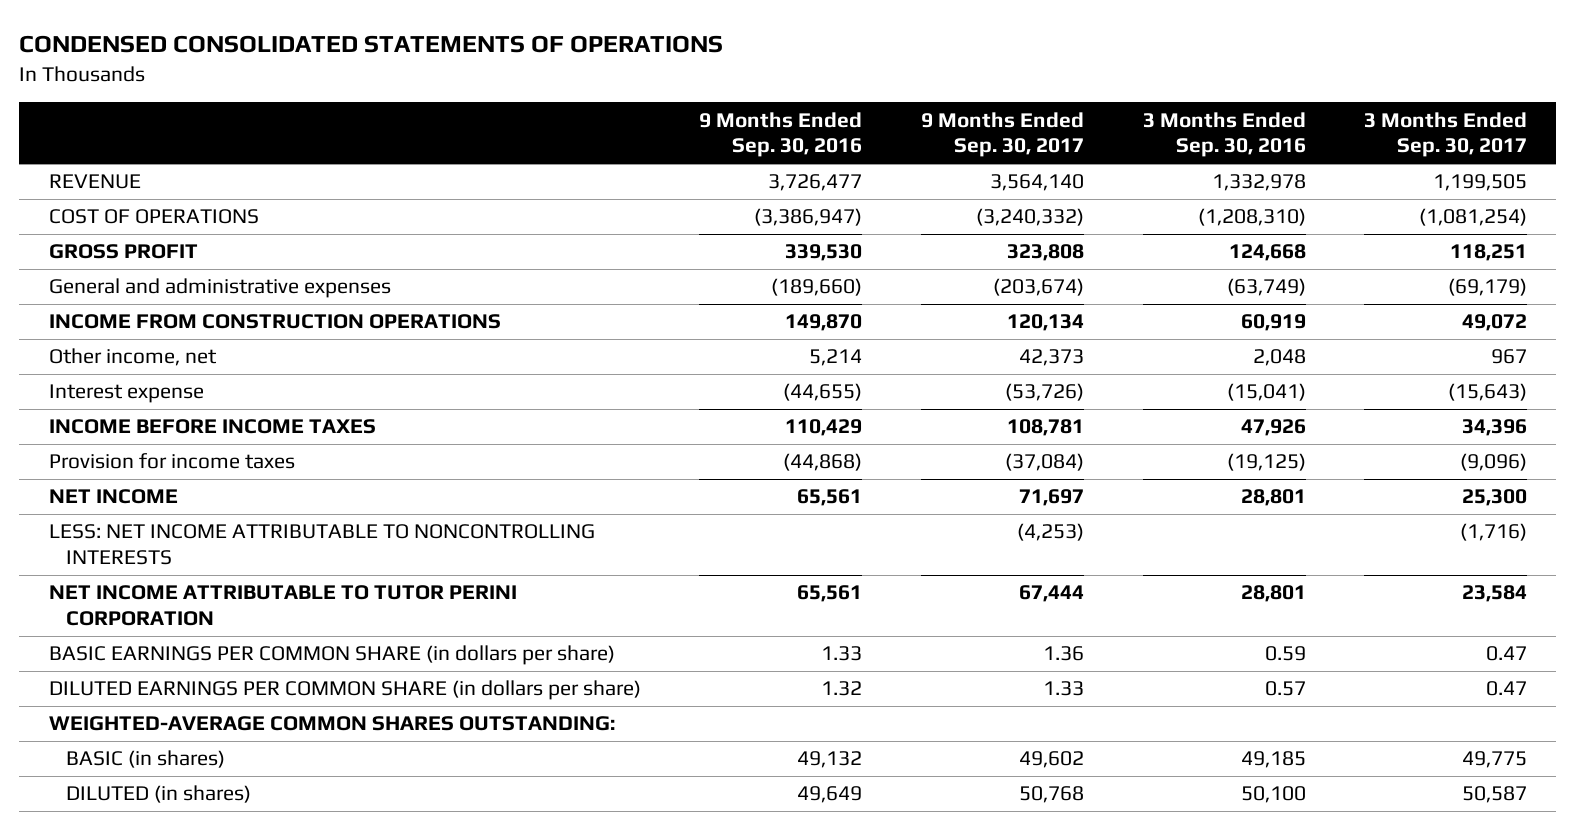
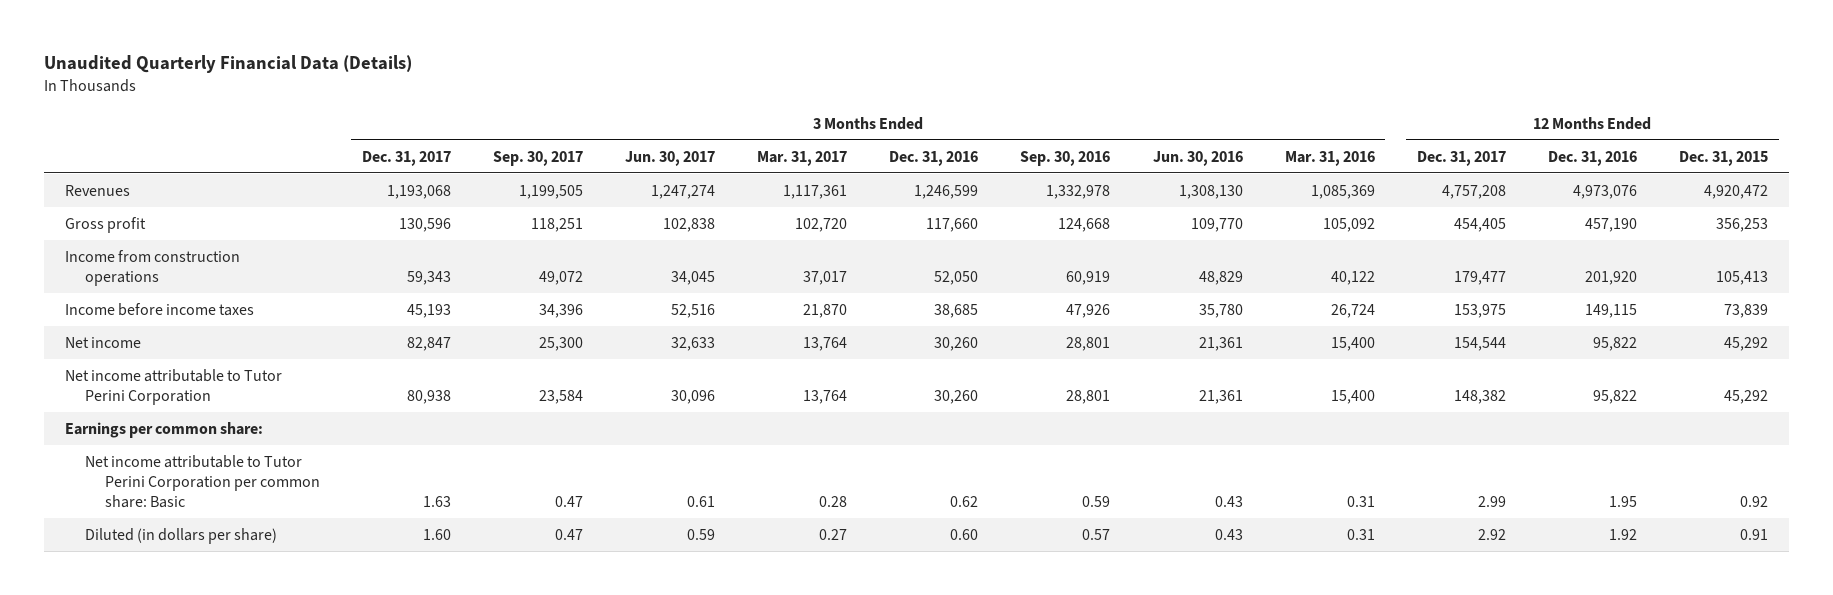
- CONDENSED CONSOLIDATED STATEMENTS OF OPERATIONS
+ Unaudited Quarterly Financial Data (Details)
- | 9 Months Ended Sep. 30, 2016 | 9 Months Ended Sep. 30, 2017 | 3 Months Ended Sep. 30, 2016 | 3 Months Ended Sep. 30, 2017
+ | 3 Months Ended Dec. 31, 2017 | 3 Months Ended Sep. 30, 2017 | 3 Months Ended Jun. 30, 2017 | 3 Months Ended Mar. 31, 2017 | 3 Months Ended Dec. 31, 2016 | 3 Months Ended Sep. 30, 2016 | 3 Months Ended Jun. 30, 2016 | 3 Months Ended Mar. 31, 2016 | 12 Months Ended Dec. 31, 2017 | 12 Months Ended Dec. 31, 2016 | 12 Months Ended Dec. 31, 2015
- REVENUE | 3,726,477 | 3,564,140 | 1,332,978 | 1,199,505
- COST OF OPERATIONS | (3,386,947) | (3,240,332) | (1,208,310) | (1,081,254)
- GROSS PROFIT | 339,530 | 323,808 | 124,668 | 118,251
- General and administrative expenses | (189,660) | (203,674) | (63,749) | (69,179)
- INCOME FROM CONSTRUCTION OPERATIONS | 149,870 | 120,134 | 60,919 | 49,072
- Other income, net | 5,214 | 42,373 | 2,048 | 967
- Interest expense | (44,655) | (53,726) | (15,041) | (15,643)
- INCOME BEFORE INCOME TAXES | 110,429 | 108,781 | 47,926 | 34,396
- Provision for income taxes | (44,868) | (37,084) | (19,125) | (9,096)
- NET INCOME | 65,561 | 71,697 | 28,801 | 25,300
- LESS: NET INCOME ATTRIBUTABLE TO NONCONTROLLING INTERESTS | | (4,253) | | (1,716)
- NET INCOME ATTRIBUTABLE TO TUTOR PERINI CORPORATION | 65,561 | 67,444 | 28,801 | 23,584
- BASIC EARNINGS PER COMMON SHARE (in dollars per share) | 1.33 | 1.36 | 0.59 | 0.47
- DILUTED EARNINGS PER COMMON SHARE (in dollars per share) | 1.32 | 1.33 | 0.57 | 0.47
- WEIGHTED-AVERAGE COMMON SHARES OUTSTANDING:
- BASIC (in shares) | 49,132 | 49,602 | 49,185 | 49,775
- DILUTED (in shares) | 49,649 | 50,768 | 50,100 | 50,587
+ Revenues | 1,193,068 | 1,199,505 | 1,247,274 | 1,117,361 | 1,246,599 | 1,332,978 | 1,308,130 | 1,085,369 | 4,757,208 | 4,973,076 | 4,920,472
+ Gross profit | 130,596 | 118,251 | 102,838 | 102,720 | 117,660 | 124,668 | 109,770 | 105,092 | 454,405 | 457,190 | 356,253
+ Income from construction operations | 59,343 | 49,072 | 34,045 | 37,017 | 52,050 | 60,919 | 48,829 | 40,122 | 179,477 | 201,920 | 105,413
+ Income before income taxes | 45,193 | 34,396 | 52,516 | 21,870 | 38,685 | 47,926 | 35,780 | 26,724 | 153,975 | 149,115 | 73,839
+ Net income | 82,847 | 25,300 | 32,633 | 13,764 | 30,260 | 28,801 | 21,361 | 15,400 | 154,544 | 95,822 | 45,292
+ Net income attributable to Tutor Perini Corporation | 80,938 | 23,584 | 30,096 | 13,764 | 30,260 | 28,801 | 21,361 | 15,400 | 148,382 | 95,822 | 45,292
+ Earnings per common share:
+ Net income attributable to Tutor Perini Corporation per common share: Basic | 1.63 | 0.47 | 0.61 | 0.28 | 0.62 | 0.59 | 0.43 | 0.31 | 2.99 | 1.95 | 0.92
+ Diluted (in dollars per share) | 1.60 | 0.47 | 0.59 | 0.27 | 0.60 | 0.57 | 0.43 | 0.31 | 2.92 | 1.92 | 0.91

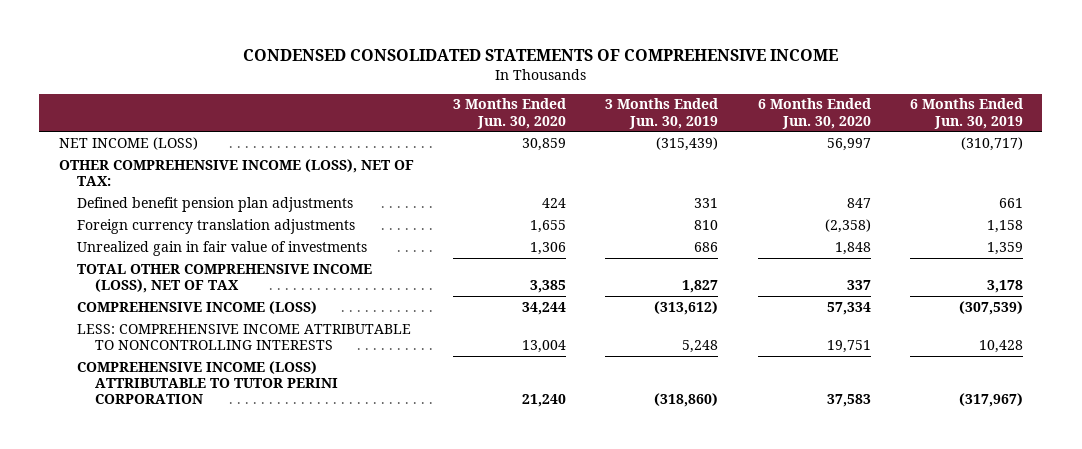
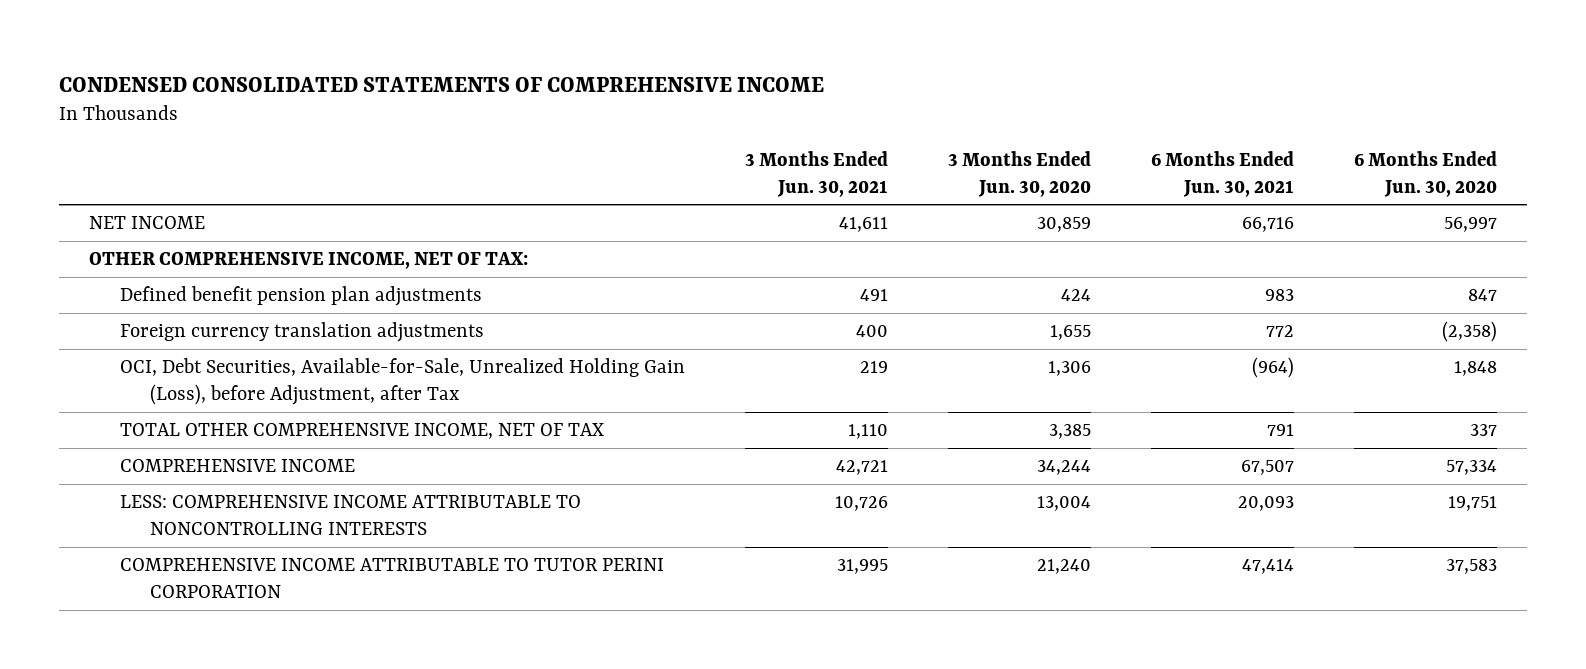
- | 3 Months Ended Jun. 30, 2020 | 3 Months Ended Jun. 30, 2019 | 6 Months Ended Jun. 30, 2020 | 6 Months Ended Jun. 30, 2019
+ | 3 Months Ended Jun. 30, 2021 | 3 Months Ended Jun. 30, 2020 | 6 Months Ended Jun. 30, 2021 | 6 Months Ended Jun. 30, 2020
- NET INCOME (LOSS) | 30,859 | (315,439) | 56,997 | (310,717)
- OTHER COMPREHENSIVE INCOME (LOSS), NET OF TAX:
+ NET INCOME | 41,611 | 30,859 | 66,716 | 56,997
+ OTHER COMPREHENSIVE INCOME, NET OF TAX:
- Unrealized gain in fair value of investments | 1,306 | 686 | 1,848 | 1,359
- TOTAL OTHER COMPREHENSIVE INCOME (LOSS), NET OF TAX | 3,385 | 1,827 | 337 | 3,178
- COMPREHENSIVE INCOME (LOSS) | 34,244 | (313,612) | 57,334 | (307,539)
+ OCI, Debt Securities, Available-for-Sale, Unrealized Holding Gain (Loss), before Adjustment, after Tax | 219 | 1,306 | (964) | 1,848
+ TOTAL OTHER COMPREHENSIVE INCOME, NET OF TAX | 1,110 | 3,385 | 791 | 337
+ COMPREHENSIVE INCOME | 42,721 | 34,244 | 67,507 | 57,334
- COMPREHENSIVE INCOME (LOSS) ATTRIBUTABLE TO TUTOR PERINI CORPORATION | 21,240 | (318,860) | 37,583 | (317,967)
+ COMPREHENSIVE INCOME ATTRIBUTABLE TO TUTOR PERINI CORPORATION | 31,995 | 21,240 | 47,414 | 37,583

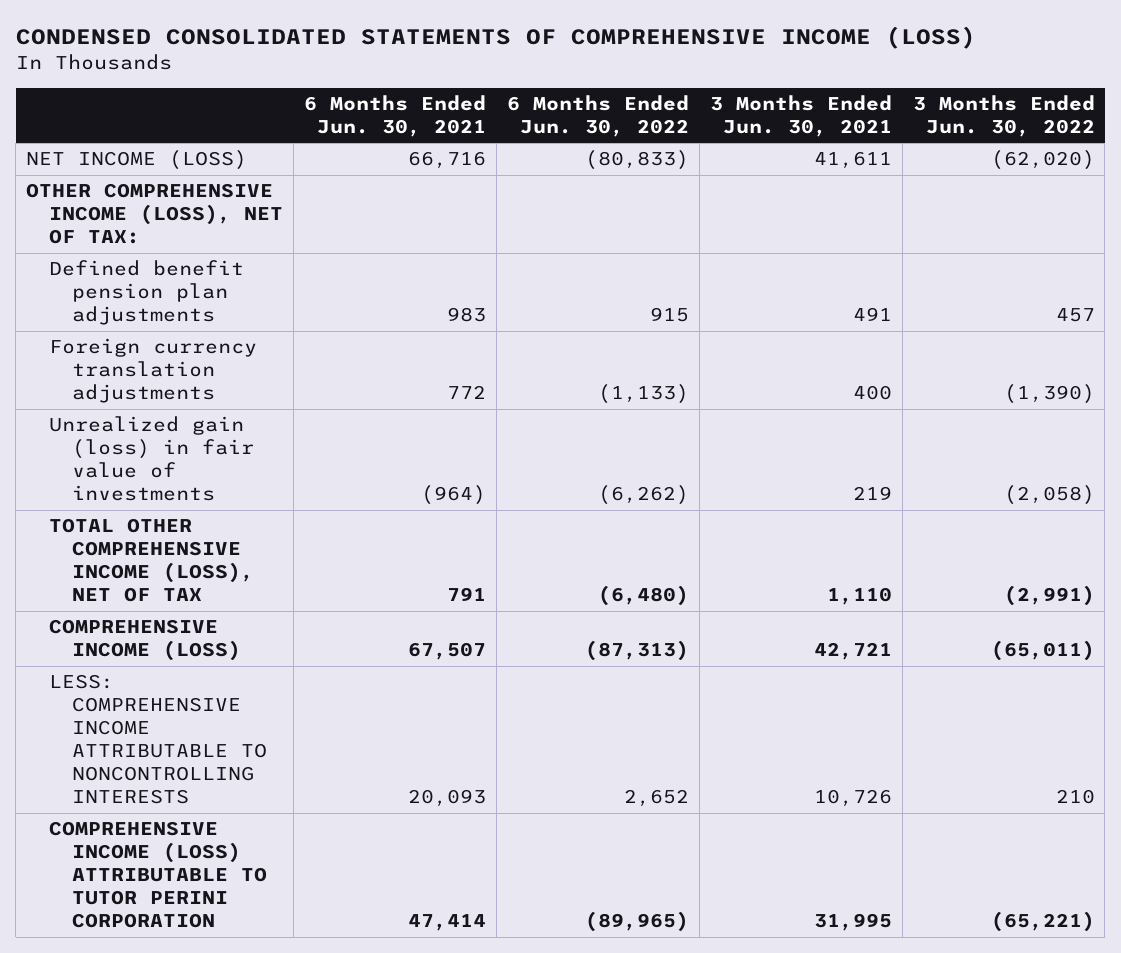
- CONDENSED CONSOLIDATED STATEMENTS OF COMPREHENSIVE INCOME
+ CONDENSED CONSOLIDATED STATEMENTS OF COMPREHENSIVE INCOME (LOSS)
- | 3 Months Ended Jun. 30, 2021 | 3 Months Ended Jun. 30, 2020 | 6 Months Ended Jun. 30, 2021 | 6 Months Ended Jun. 30, 2020
+ | 6 Months Ended Jun. 30, 2021 | 6 Months Ended Jun. 30, 2022 | 3 Months Ended Jun. 30, 2021 | 3 Months Ended Jun. 30, 2022
- NET INCOME | 41,611 | 30,859 | 66,716 | 56,997
- OTHER COMPREHENSIVE INCOME, NET OF TAX:
+ NET INCOME (LOSS) | 66,716 | (80,833) | 41,611 | (62,020)
+ OTHER COMPREHENSIVE INCOME (LOSS), NET OF TAX:
- OCI, Debt Securities, Available-for-Sale, Unrealized Holding Gain (Loss), before Adjustment, after Tax | 219 | 1,306 | (964) | 1,848
- TOTAL OTHER COMPREHENSIVE INCOME, NET OF TAX | 1,110 | 3,385 | 791 | 337
- COMPREHENSIVE INCOME | 42,721 | 34,244 | 67,507 | 57,334
+ Unrealized gain (loss) in fair value of investments | (964) | (6,262) | 219 | (2,058)
+ TOTAL OTHER COMPREHENSIVE INCOME (LOSS), NET OF TAX | 791 | (6,480) | 1,110 | (2,991)
+ COMPREHENSIVE INCOME (LOSS) | 67,507 | (87,313) | 42,721 | (65,011)
- COMPREHENSIVE INCOME ATTRIBUTABLE TO TUTOR PERINI CORPORATION | 31,995 | 21,240 | 47,414 | 37,583
+ COMPREHENSIVE INCOME (LOSS) ATTRIBUTABLE TO TUTOR PERINI CORPORATION | 47,414 | (89,965) | 31,995 | (65,221)

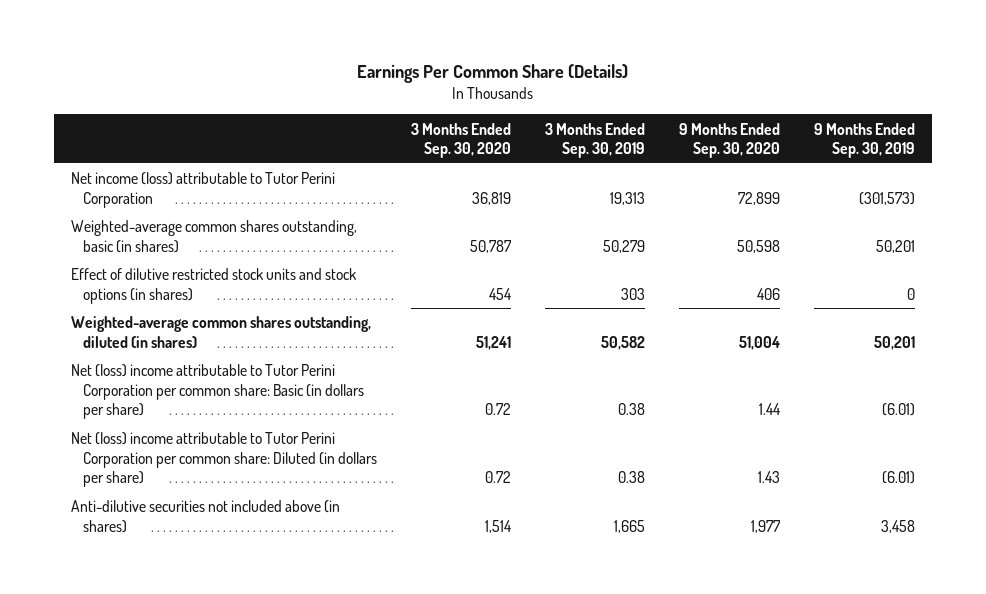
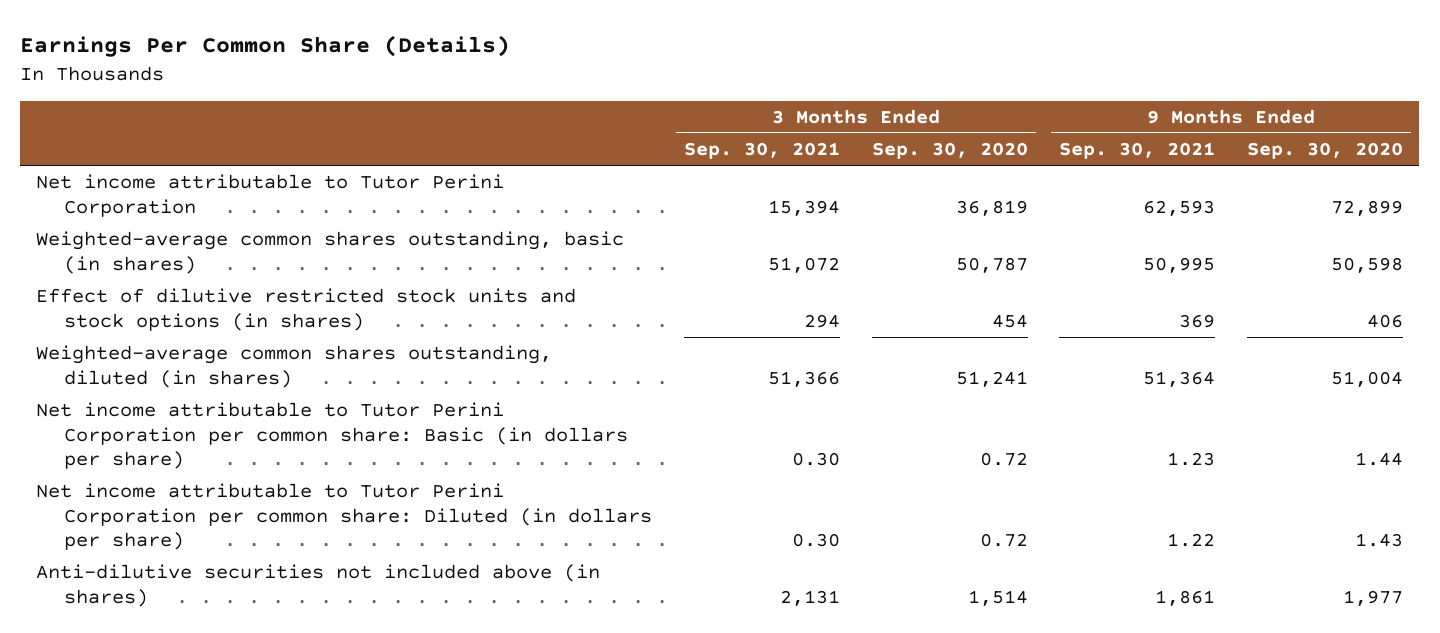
- | 3 Months Ended Sep. 30, 2020 | 3 Months Ended Sep. 30, 2019 | 9 Months Ended Sep. 30, 2020 | 9 Months Ended Sep. 30, 2019
+ | 3 Months Ended Sep. 30, 2021 | 3 Months Ended Sep. 30, 2020 | 9 Months Ended Sep. 30, 2021 | 9 Months Ended Sep. 30, 2020
- Net income (loss) attributable to Tutor Perini Corporation | 36,819 | 19,313 | 72,899 | (301,573)
+ Net income attributable to Tutor Perini Corporation | 15,394 | 36,819 | 62,593 | 72,899
- Net (loss) income attributable to Tutor Perini Corporation per common share: Basic (in dollars per share) | 0.72 | 0.38 | 1.44 | (6.01)
- Net (loss) income attributable to Tutor Perini Corporation per common share: Diluted (in dollars per share) | 0.72 | 0.38 | 1.43 | (6.01)
+ Net income attributable to Tutor Perini Corporation per common share: Basic (in dollars per share) | 0.30 | 0.72 | 1.23 | 1.44
+ Net income attributable to Tutor Perini Corporation per common share: Diluted (in dollars per share) | 0.30 | 0.72 | 1.22 | 1.43

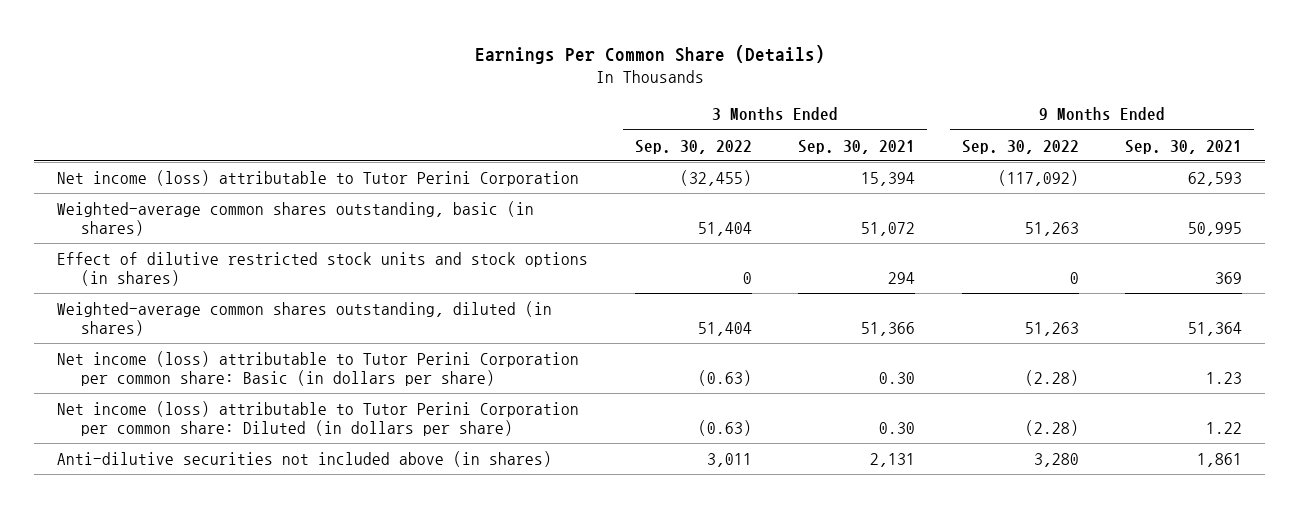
- | 3 Months Ended Sep. 30, 2021 | 3 Months Ended Sep. 30, 2020 | 9 Months Ended Sep. 30, 2021 | 9 Months Ended Sep. 30, 2020
+ | 3 Months Ended Sep. 30, 2022 | 3 Months Ended Sep. 30, 2021 | 9 Months Ended Sep. 30, 2022 | 9 Months Ended Sep. 30, 2021
- Net income attributable to Tutor Perini Corporation | 15,394 | 36,819 | 62,593 | 72,899
+ Net income (loss) attributable to Tutor Perini Corporation | (32,455) | 15,394 | (117,092) | 62,593
- Net income attributable to Tutor Perini Corporation per common share: Basic (in dollars per share) | 0.30 | 0.72 | 1.23 | 1.44
- Net income attributable to Tutor Perini Corporation per common share: Diluted (in dollars per share) | 0.30 | 0.72 | 1.22 | 1.43
+ Net income (loss) attributable to Tutor Perini Corporation per common share: Basic (in dollars per share) | (0.63) | 0.30 | (2.28) | 1.23
+ Net income (loss) attributable to Tutor Perini Corporation per common share: Diluted (in dollars per share) | (0.63) | 0.30 | (2.28) | 1.22

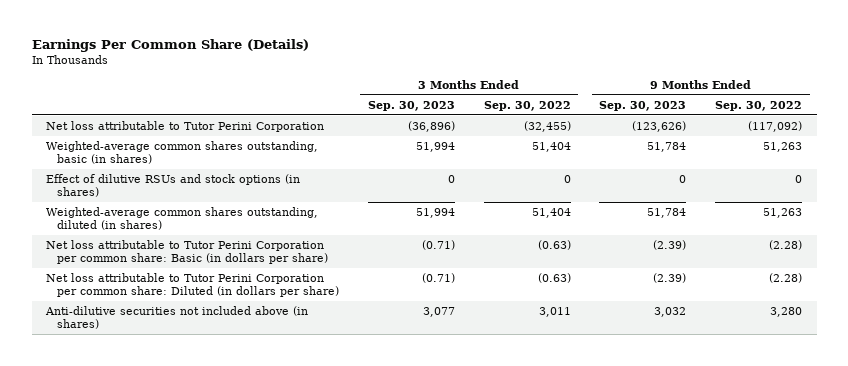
- | 3 Months Ended Sep. 30, 2022 | 3 Months Ended Sep. 30, 2021 | 9 Months Ended Sep. 30, 2022 | 9 Months Ended Sep. 30, 2021
+ | 3 Months Ended Sep. 30, 2023 | 3 Months Ended Sep. 30, 2022 | 9 Months Ended Sep. 30, 2023 | 9 Months Ended Sep. 30, 2022
- Net income (loss) attributable to Tutor Perini Corporation | (32,455) | 15,394 | (117,092) | 62,593
+ Net loss attributable to Tutor Perini Corporation | (36,896) | (32,455) | (123,626) | (117,092)
- Effect of dilutive restricted stock units and stock options (in shares) | 0 | 294 | 0 | 369
+ Effect of dilutive RSUs and stock options (in shares) | 0 | 0 | 0 | 0
- Net income (loss) attributable to Tutor Perini Corporation per common share: Basic (in dollars per share) | (0.63) | 0.30 | (2.28) | 1.23
- Net income (loss) attributable to Tutor Perini Corporation per common share: Diluted (in dollars per share) | (0.63) | 0.30 | (2.28) | 1.22
+ Net loss attributable to Tutor Perini Corporation per common share: Basic (in dollars per share) | (0.71) | (0.63) | (2.39) | (2.28)
+ Net loss attributable to Tutor Perini Corporation per common share: Diluted (in dollars per share) | (0.71) | (0.63) | (2.39) | (2.28)

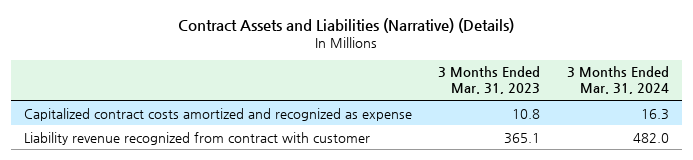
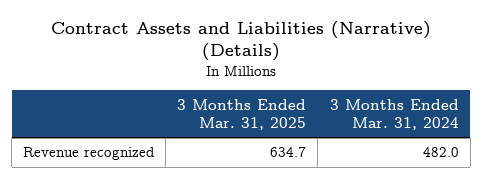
- | 3 Months Ended Mar. 31, 2023 | 3 Months Ended Mar. 31, 2024
+ | 3 Months Ended Mar. 31, 2025 | 3 Months Ended Mar. 31, 2024
- Capitalized contract costs amortized and recognized as expense | 10.8 | 16.3
- Liability revenue recognized from contract with customer | 365.1 | 482.0
+ Revenue recognized | 634.7 | 482.0

